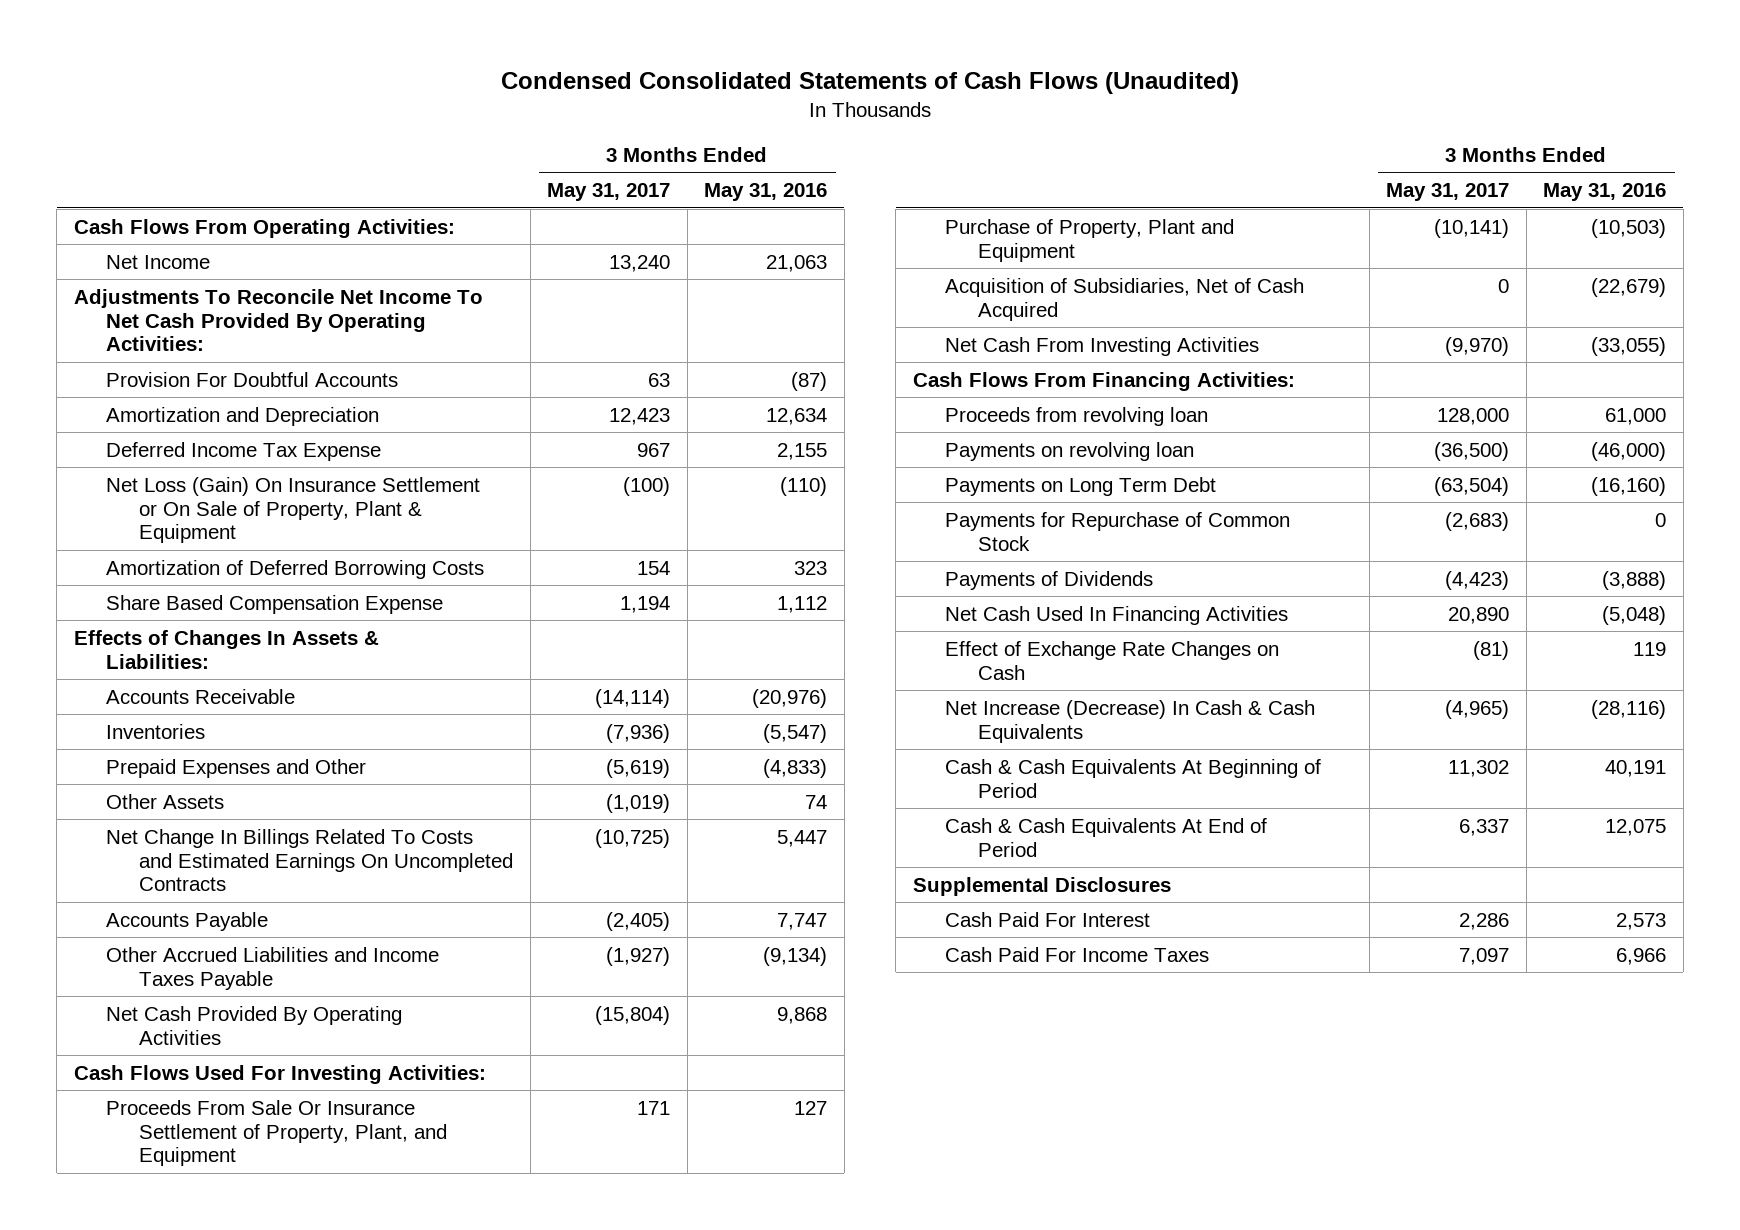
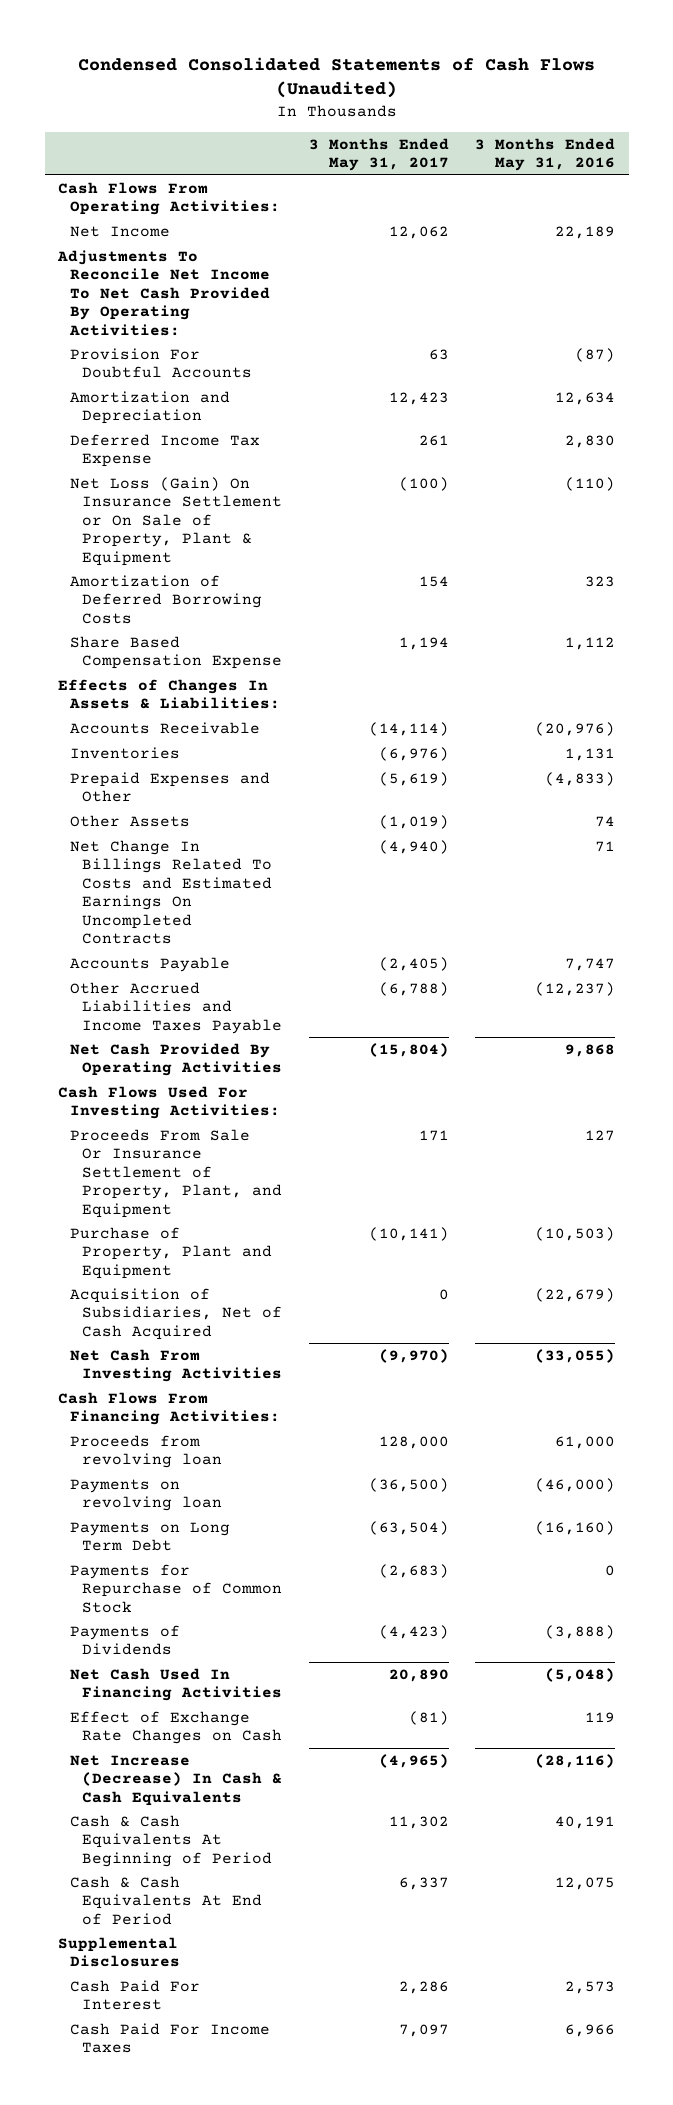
- Net Income | 13,240 | 21,063
+ Net Income | 12,062 | 22,189
- Deferred Income Tax Expense | 967 | 2,155
+ Deferred Income Tax Expense | 261 | 2,830
- Inventories | (7,936) | (5,547)
+ Inventories | (6,976) | 1,131
- Net Change In Billings Related To Costs and Estimated Earnings On Uncompleted Contracts | (10,725) | 5,447
+ Net Change In Billings Related To Costs and Estimated Earnings On Uncompleted Contracts | (4,940) | 71
- Other Accrued Liabilities and Income Taxes Payable | (1,927) | (9,134)
+ Other Accrued Liabilities and Income Taxes Payable | (6,788) | (12,237)

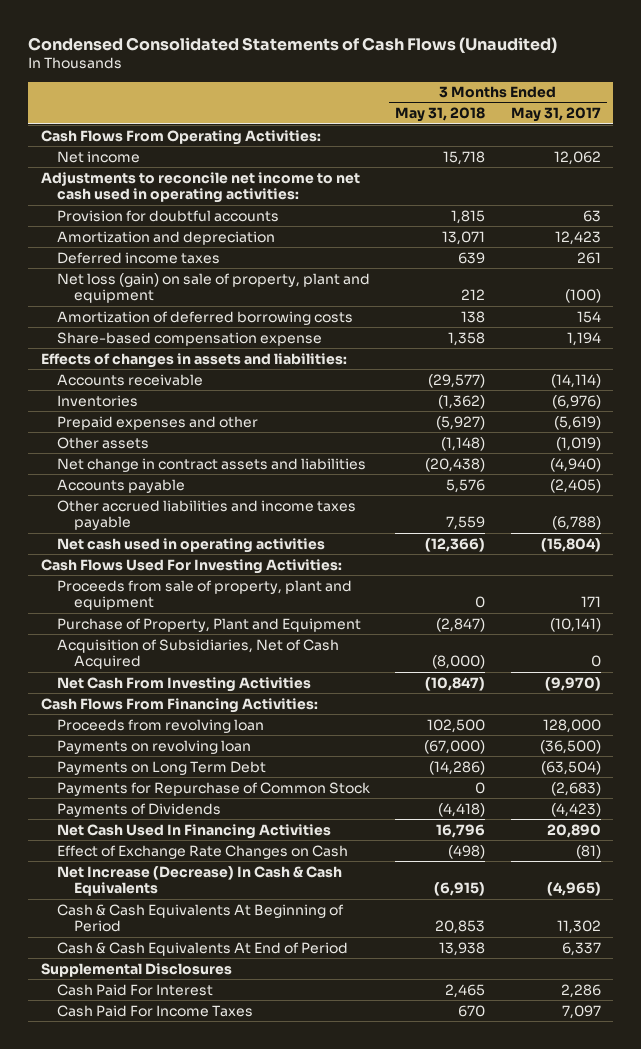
- | 3 Months Ended May 31, 2017 | 3 Months Ended May 31, 2016
+ | 3 Months Ended May 31, 2018 | 3 Months Ended May 31, 2017
- Net Income | 12,062 | 22,189
- Adjustments To Reconcile Net Income To Net Cash Provided By Operating Activities:
- Provision For Doubtful Accounts | 63 | (87)
- Amortization and Depreciation | 12,423 | 12,634
- Deferred Income Tax Expense | 261 | 2,830
- Net Loss (Gain) On Insurance Settlement or On Sale of Property, Plant & Equipment | (100) | (110)
- Amortization of Deferred Borrowing Costs | 154 | 323
- Share Based Compensation Expense | 1,194 | 1,112
- Effects of Changes In Assets & Liabilities:
- Accounts Receivable | (14,114) | (20,976)
+ Net income | 15,718 | 12,062
+ Adjustments to reconcile net income to net cash used in operating activities:
+ Provision for doubtful accounts | 1,815 | 63
+ Amortization and depreciation | 13,071 | 12,423
+ Deferred income taxes | 639 | 261
+ Net loss (gain) on sale of property, plant and equipment | 212 | (100)
+ Amortization of deferred borrowing costs | 138 | 154
+ Share-based compensation expense | 1,358 | 1,194
+ Effects of changes in assets and liabilities:
+ Accounts receivable | (29,577) | (14,114)
- Prepaid Expenses and Other | (5,619) | (4,833)
- Other Assets | (1,019) | 74
- Net Change In Billings Related To Costs and Estimated Earnings On Uncompleted Contracts | (4,940) | 71
- Accounts Payable | (2,405) | 7,747
- Other Accrued Liabilities and Income Taxes Payable | (6,788) | (12,237)
- Net Cash Provided By Operating Activities | (15,804) | 9,868
+ Prepaid expenses and other | (5,927) | (5,619)
+ Other assets | (1,148) | (1,019)
+ Net change in contract assets and liabilities | (20,438) | (4,940)
+ Accounts payable | 5,576 | (2,405)
+ Other accrued liabilities and income taxes payable | 7,559 | (6,788)
+ Net cash used in operating activities | (12,366) | (15,804)
- Proceeds From Sale Or Insurance Settlement of Property, Plant, and Equipment | 171 | 127
+ Proceeds from sale of property, plant and equipment | 0 | 171

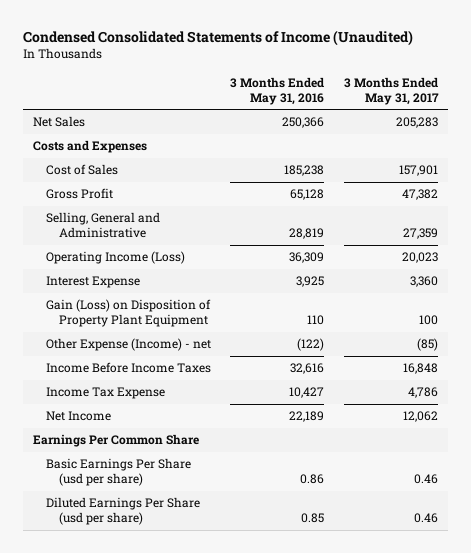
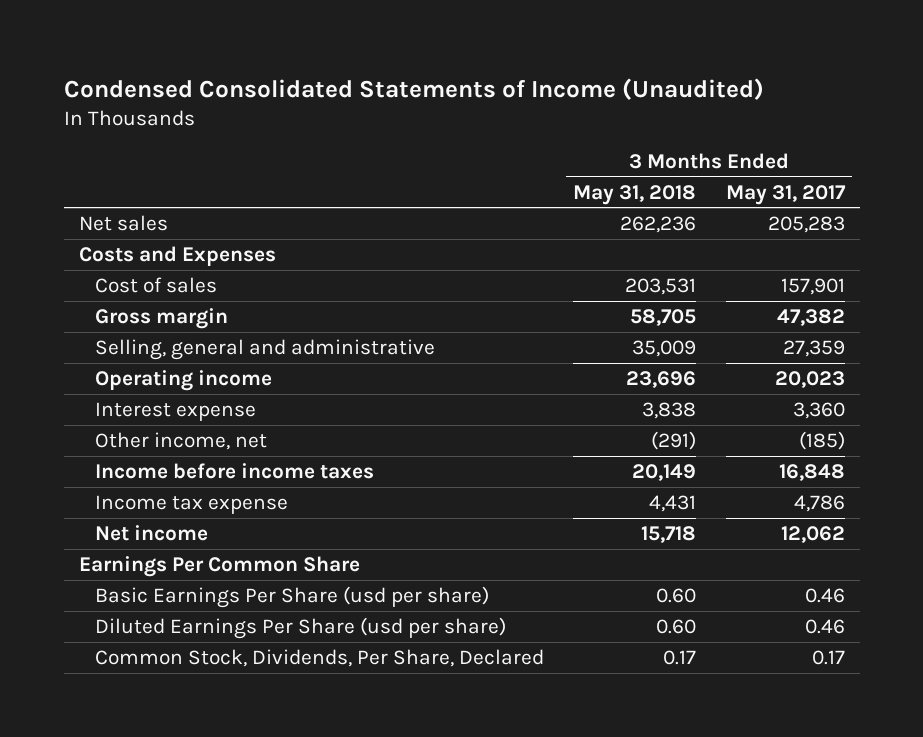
- | 3 Months Ended May 31, 2016 | 3 Months Ended May 31, 2017
+ | 3 Months Ended May 31, 2018 | 3 Months Ended May 31, 2017
- Net Sales | 250,366 | 205,283
+ Net sales | 262,236 | 205,283
- Cost of Sales | 185,238 | 157,901
- Gross Profit | 65,128 | 47,382
- Selling, General and Administrative | 28,819 | 27,359
- Operating Income (Loss) | 36,309 | 20,023
- Interest Expense | 3,925 | 3,360
- Gain (Loss) on Disposition of Property Plant Equipment | 110 | 100
- Other Expense (Income) - net | (122) | (85)
- Income Before Income Taxes | 32,616 | 16,848
- Income Tax Expense | 10,427 | 4,786
- Net Income | 22,189 | 12,062
+ Cost of sales | 203,531 | 157,901
+ Gross margin | 58,705 | 47,382
+ Selling, general and administrative | 35,009 | 27,359
+ Operating income | 23,696 | 20,023
+ Interest expense | 3,838 | 3,360
+ Other income, net | (291) | (185)
+ Income before income taxes | 20,149 | 16,848
+ Income tax expense | 4,431 | 4,786
+ Net income | 15,718 | 12,062
+ Common Stock, Dividends, Per Share, Declared | 0.17 | 0.17

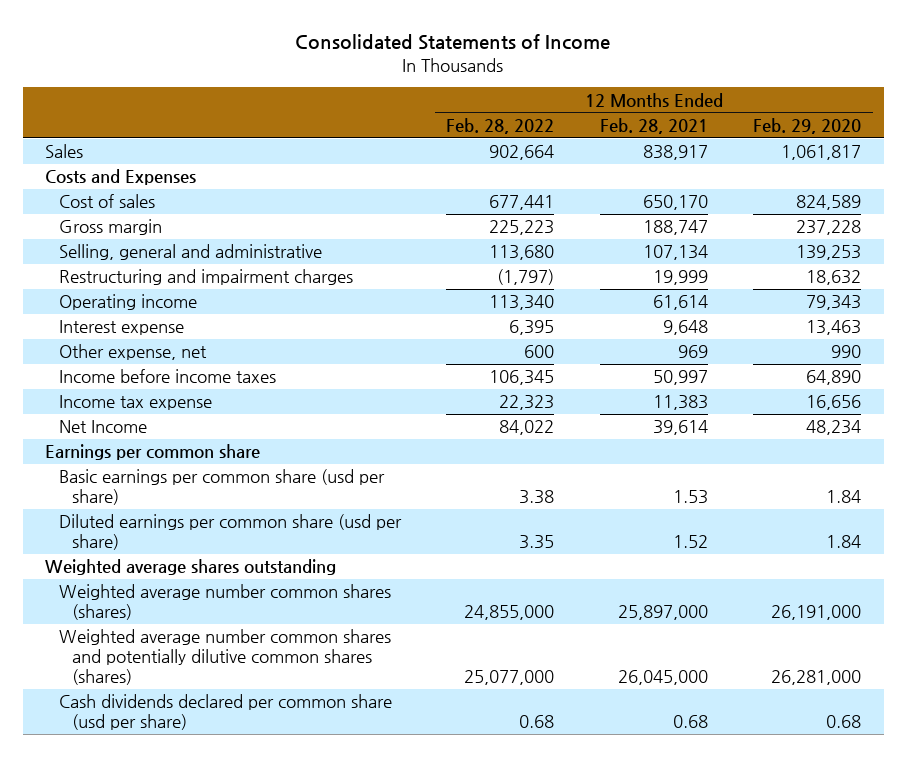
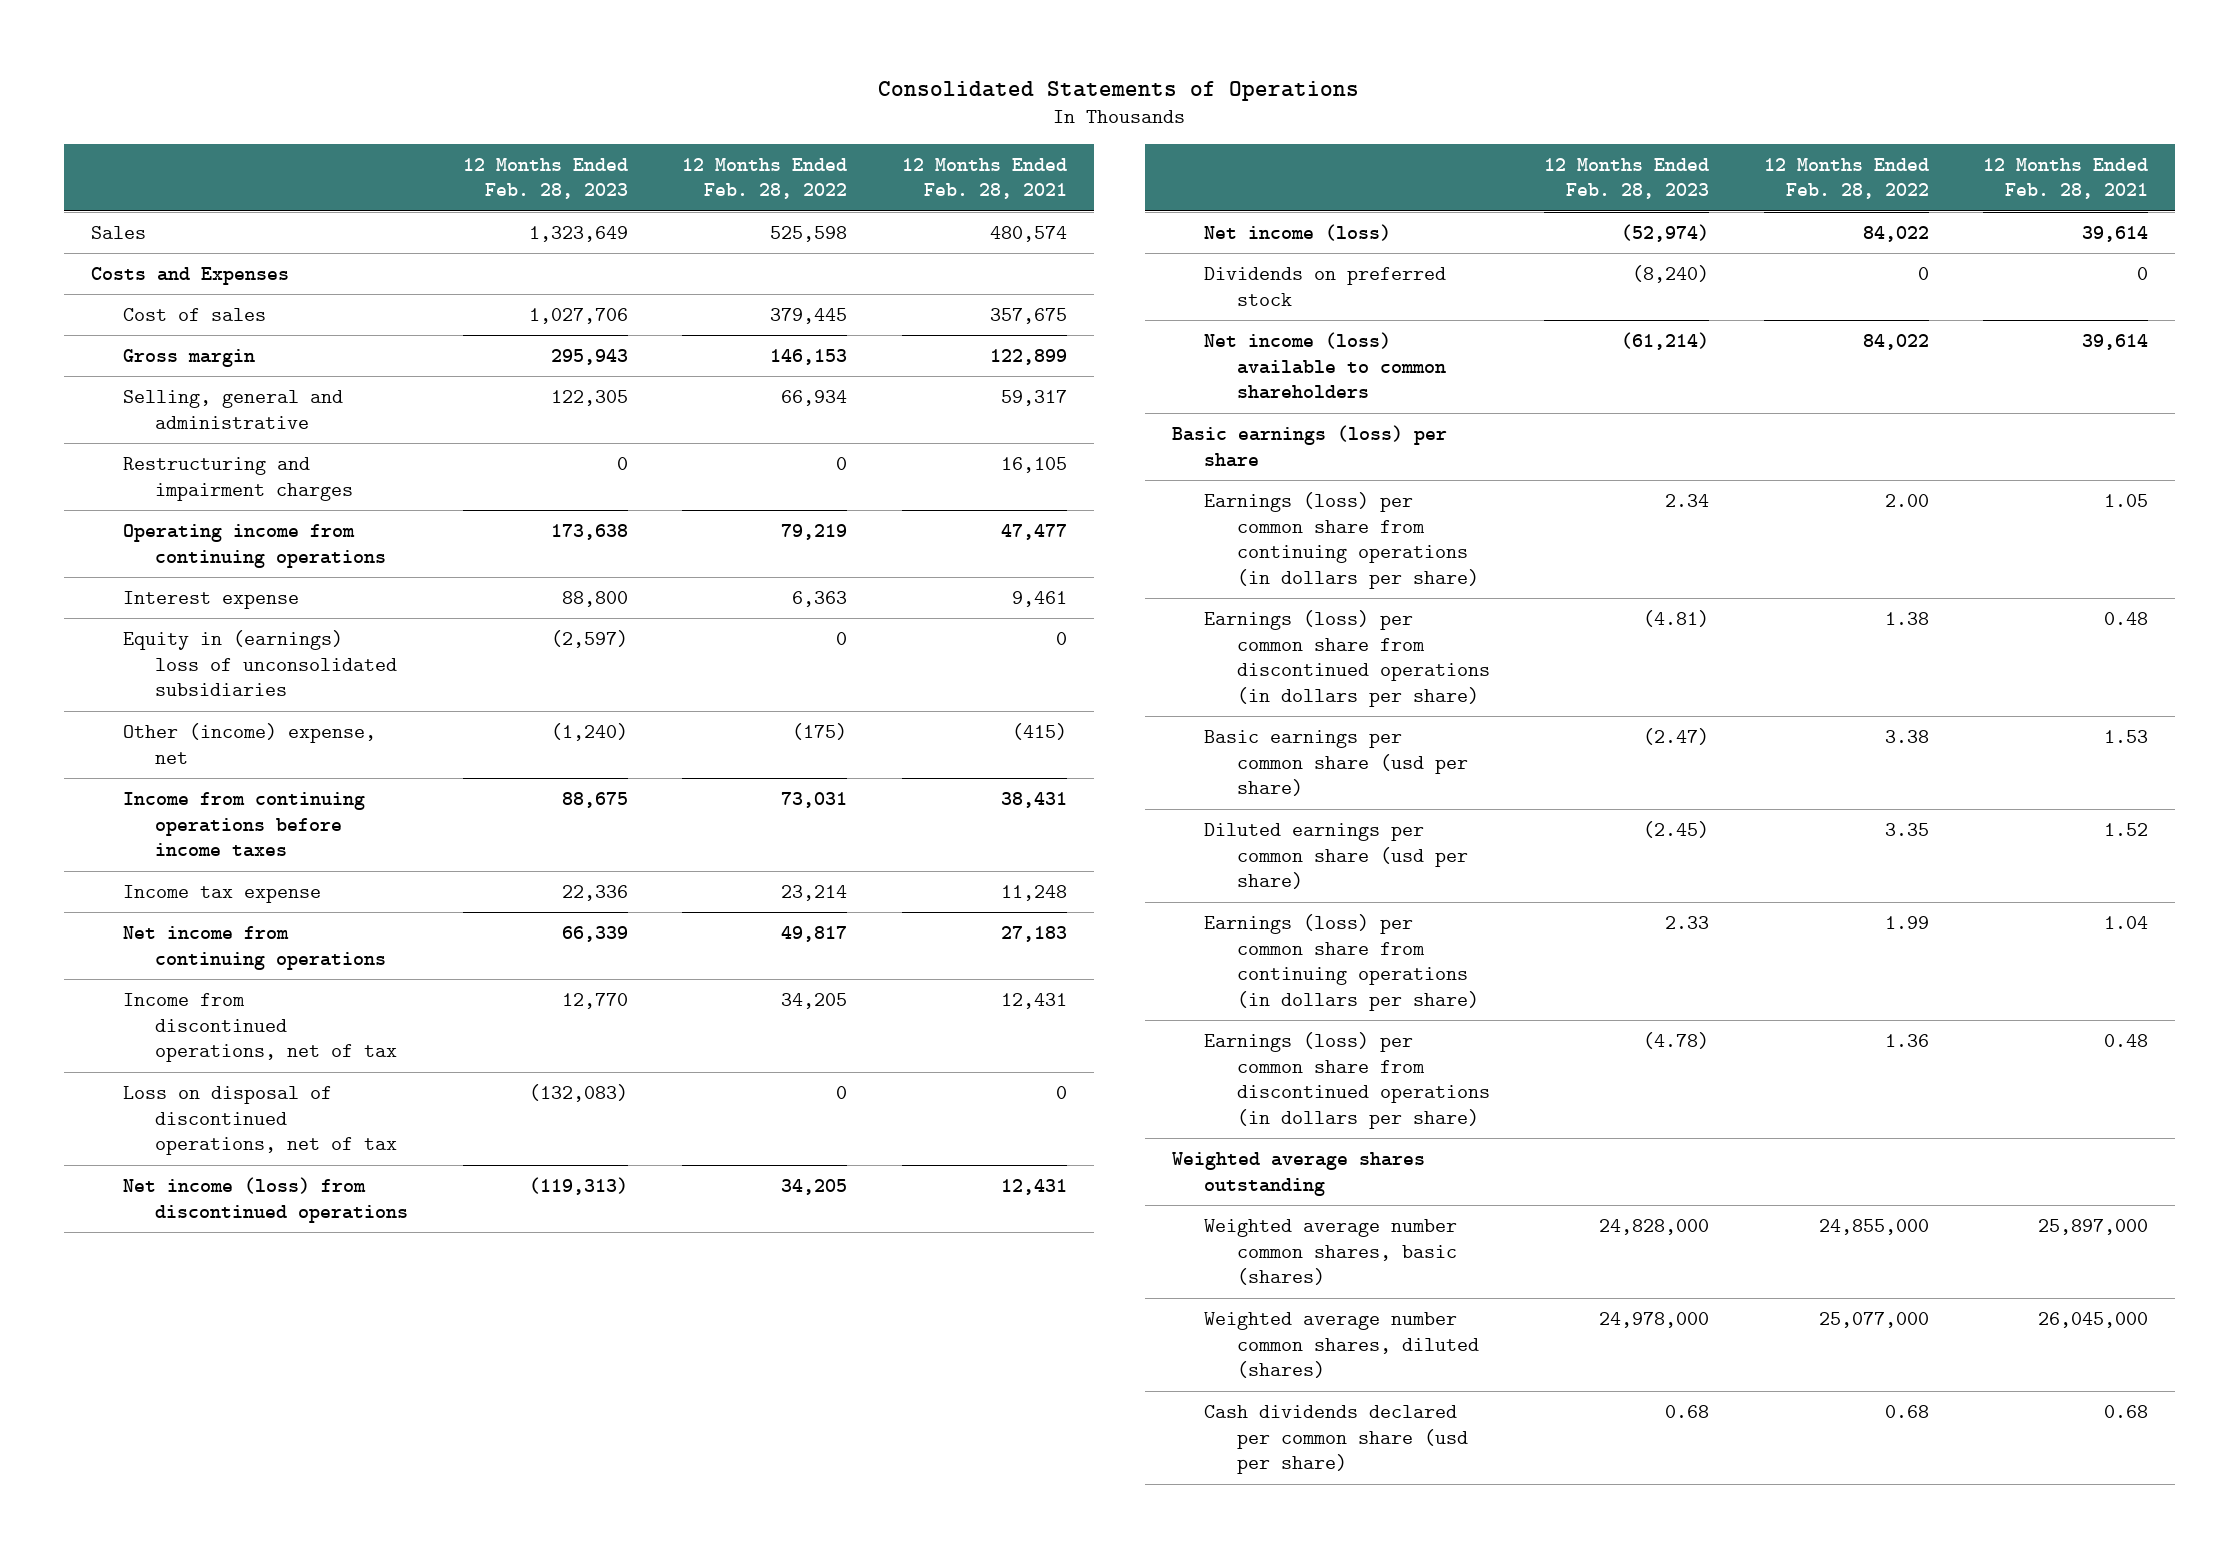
- Consolidated Statements of Income
+ Consolidated Statements of Operations
- | 12 Months Ended Feb. 28, 2022 | 12 Months Ended Feb. 28, 2021 | 12 Months Ended Feb. 29, 2020
+ | 12 Months Ended Feb. 28, 2023 | 12 Months Ended Feb. 28, 2022 | 12 Months Ended Feb. 28, 2021
- Sales | 902,664 | 838,917 | 1,061,817
+ Sales | 1,323,649 | 525,598 | 480,574
- Cost of sales | 677,441 | 650,170 | 824,589
- Gross margin | 225,223 | 188,747 | 237,228
- Selling, general and administrative | 113,680 | 107,134 | 139,253
- Restructuring and impairment charges | (1,797) | 19,999 | 18,632
- Operating income | 113,340 | 61,614 | 79,343
- Interest expense | 6,395 | 9,648 | 13,463
- Other expense, net | 600 | 969 | 990
- Income before income taxes | 106,345 | 50,997 | 64,890
- Income tax expense | 22,323 | 11,383 | 16,656
- Net Income | 84,022 | 39,614 | 48,234
- Earnings per common share
+ Cost of sales | 1,027,706 | 379,445 | 357,675
+ Gross margin | 295,943 | 146,153 | 122,899
+ Selling, general and administrative | 122,305 | 66,934 | 59,317
+ Restructuring and impairment charges | 0 | 0 | 16,105
+ Operating income from continuing operations | 173,638 | 79,219 | 47,477
+ Interest expense | 88,800 | 6,363 | 9,461
+ Equity in (earnings) loss of unconsolidated subsidiaries | (2,597) | 0 | 0
+ Other (income) expense, net | (1,240) | (175) | (415)
+ Income from continuing operations before income taxes | 88,675 | 73,031 | 38,431
+ Income tax expense | 22,336 | 23,214 | 11,248
+ Net income from continuing operations | 66,339 | 49,817 | 27,183
+ Income from discontinued operations, net of tax | 12,770 | 34,205 | 12,431
+ Loss on disposal of discontinued operations, net of tax | (132,083) | 0 | 0
+ Net income (loss) from discontinued operations | (119,313) | 34,205 | 12,431
+ Net income (loss) | (52,974) | 84,022 | 39,614
+ Dividends on preferred stock | (8,240) | 0 | 0
+ Net income (loss) available to common shareholders | (61,214) | 84,022 | 39,614
+ Basic earnings (loss) per share
+ Earnings (loss) per common share from continuing operations (in dollars per share) | 2.34 | 2.00 | 1.05
+ Earnings (loss) per common share from discontinued operations (in dollars per share) | (4.81) | 1.38 | 0.48
+ Earnings (loss) per common share from continuing operations (in dollars per share) | 2.33 | 1.99 | 1.04
+ Earnings (loss) per common share from discontinued operations (in dollars per share) | (4.78) | 1.36 | 0.48
- Weighted average number common shares (shares) | 24,855,000 | 25,897,000 | 26,191,000
- Weighted average number common shares and potentially dilutive common shares (shares) | 25,077,000 | 26,045,000 | 26,281,000
+ Weighted average number common shares, basic (shares) | 24,828,000 | 24,855,000 | 25,897,000
+ Weighted average number common shares, diluted (shares) | 24,978,000 | 25,077,000 | 26,045,000

